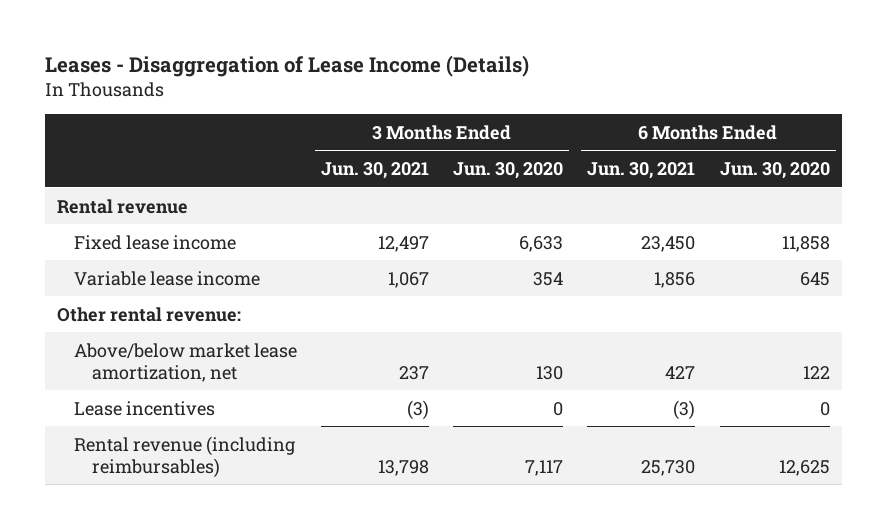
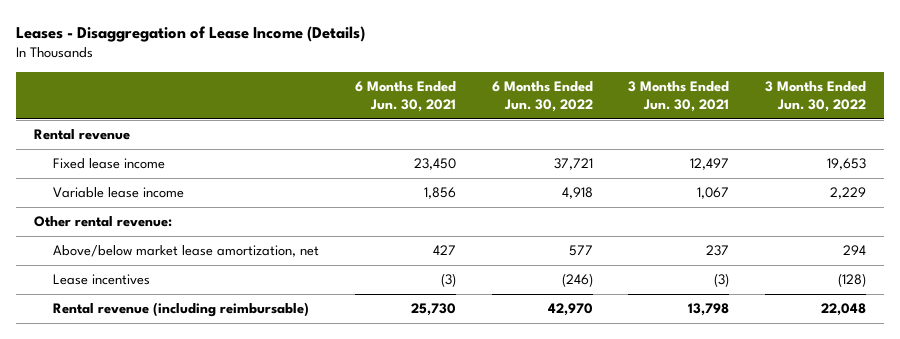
- | 3 Months Ended Jun. 30, 2021 | 3 Months Ended Jun. 30, 2020 | 6 Months Ended Jun. 30, 2021 | 6 Months Ended Jun. 30, 2020
+ | 6 Months Ended Jun. 30, 2021 | 6 Months Ended Jun. 30, 2022 | 3 Months Ended Jun. 30, 2021 | 3 Months Ended Jun. 30, 2022
- Rental revenue (including reimbursables) | 13,798 | 7,117 | 25,730 | 12,625
+ Rental revenue (including reimbursable) | 25,730 | 42,970 | 13,798 | 22,048

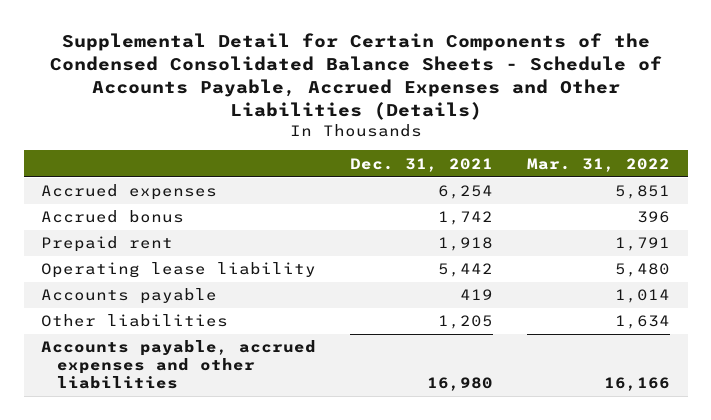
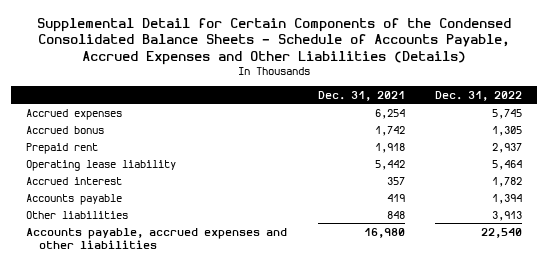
- | Dec. 31, 2021 | Mar. 31, 2022
+ | Dec. 31, 2021 | Dec. 31, 2022
+ Accrued interest | 357 | 1,782
- Other liabilities | 1,205 | 1,634
+ Other liabilities | 848 | 3,913

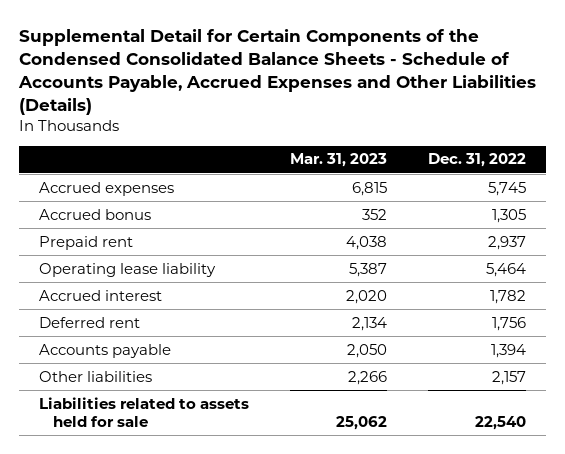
- | Dec. 31, 2021 | Dec. 31, 2022
+ | Mar. 31, 2023 | Dec. 31, 2022
+ Deferred rent | 2,134 | 1,756
- Other liabilities | 848 | 3,913
- Accounts payable, accrued expenses and other liabilities | 16,980 | 22,540
+ Other liabilities | 2,266 | 2,157
+ Liabilities related to assets held for sale | 25,062 | 22,540

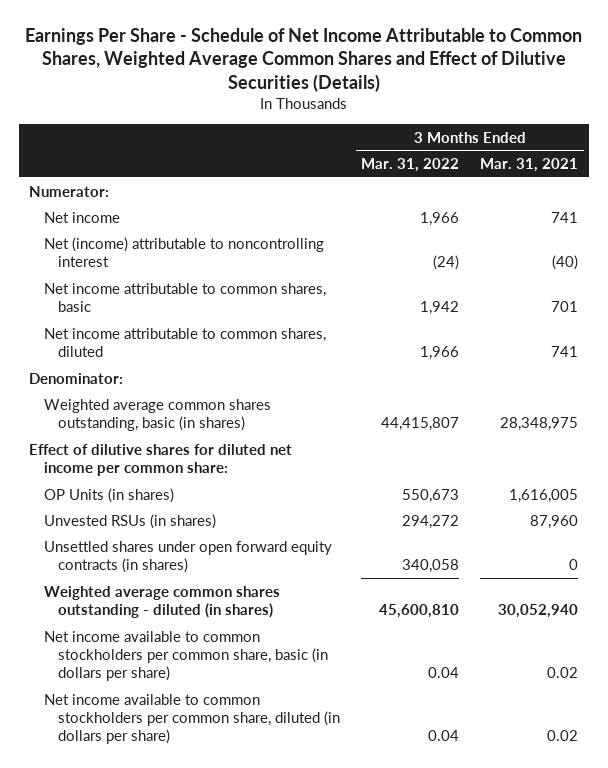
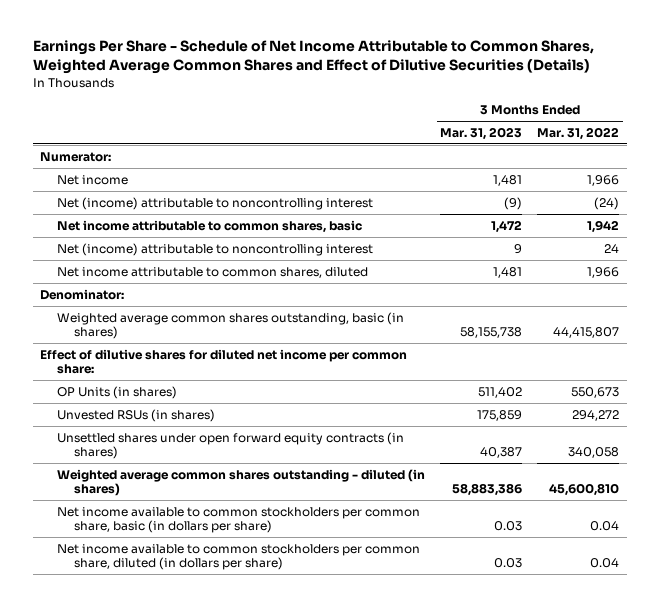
- | 3 Months Ended Mar. 31, 2022 | 3 Months Ended Mar. 31, 2021
+ | 3 Months Ended Mar. 31, 2023 | 3 Months Ended Mar. 31, 2022
+ Net (income) attributable to noncontrolling interest | 9 | 24

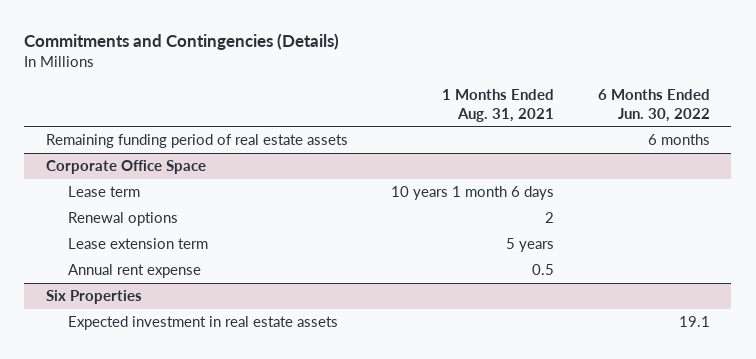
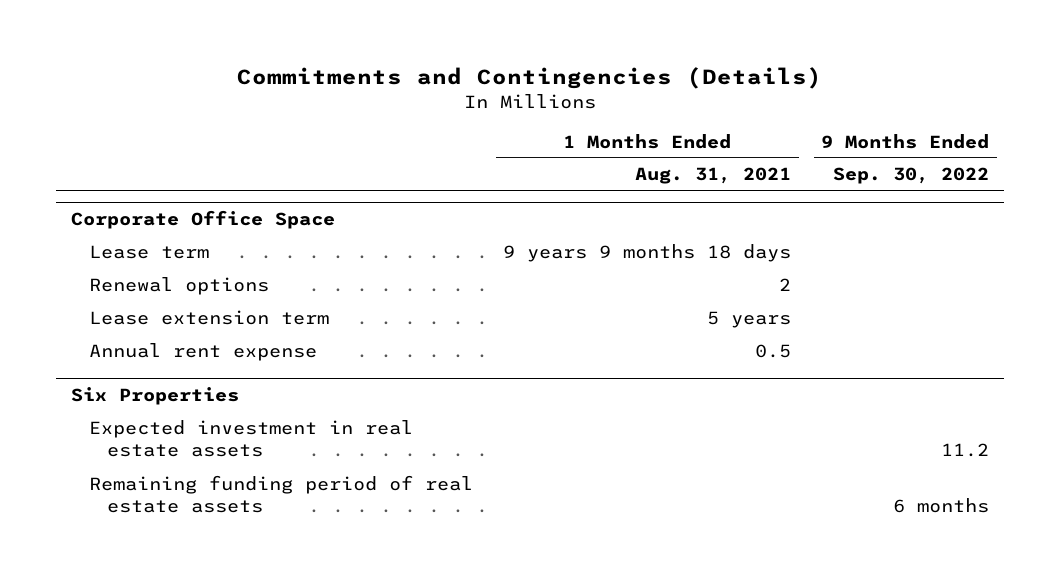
- | 1 Months Ended Aug. 31, 2021 | 6 Months Ended Jun. 30, 2022
+ | 1 Months Ended Aug. 31, 2021 | 9 Months Ended Sep. 30, 2022
- Remaining funding period of real estate assets | | 6 months
@ Corporate Office Space
- Lease term | 10 years 1 month 6 days |
+ Lease term | 9 years 9 months 18 days |
@ Six Properties
+ Remaining funding period of real estate assets | | 6 months

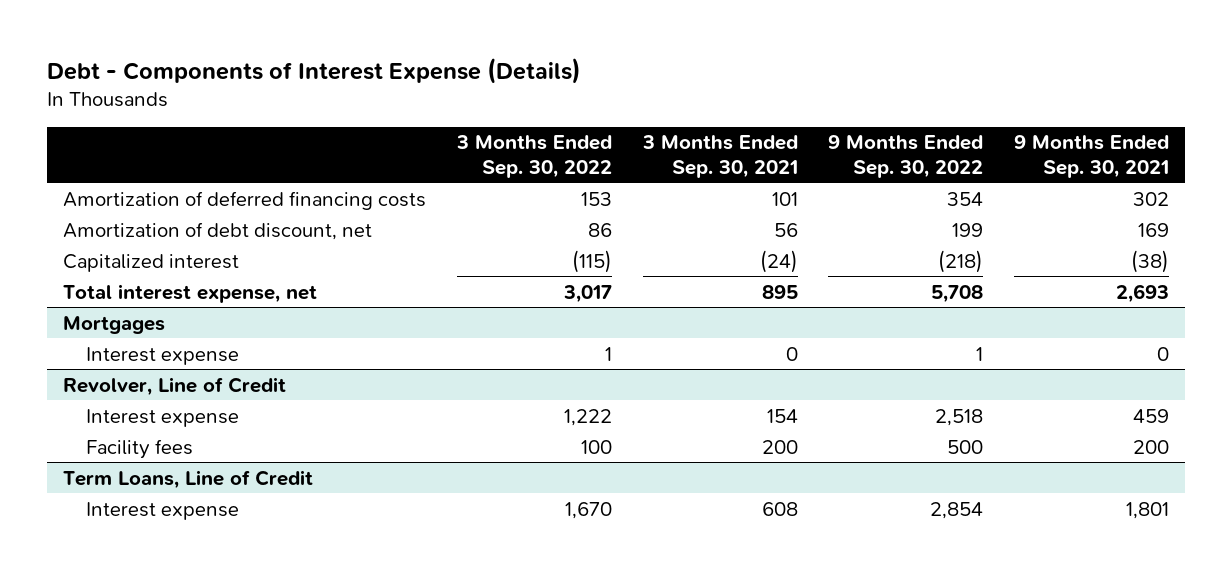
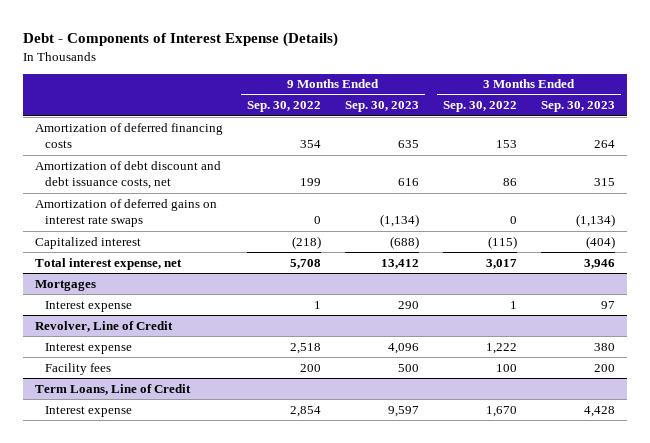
- | 3 Months Ended Sep. 30, 2022 | 3 Months Ended Sep. 30, 2021 | 9 Months Ended Sep. 30, 2022 | 9 Months Ended Sep. 30, 2021
+ | 9 Months Ended Sep. 30, 2022 | 9 Months Ended Sep. 30, 2023 | 3 Months Ended Sep. 30, 2022 | 3 Months Ended Sep. 30, 2023
- Amortization of debt discount, net | 86 | 56 | 199 | 169
+ Amortization of debt discount and debt issuance costs, net | 199 | 616 | 86 | 315
+ Amortization of deferred gains on interest rate swaps | 0 | (1,134) | 0 | (1,134)
@ Revolver, Line of Credit
- Facility fees | 100 | 200 | 500 | 200
+ Facility fees | 200 | 500 | 100 | 200

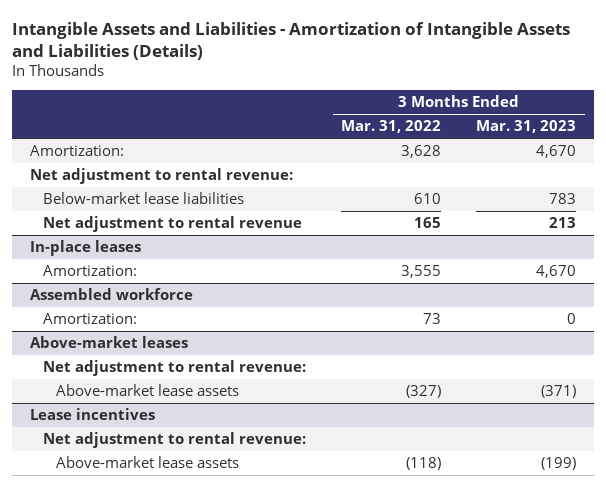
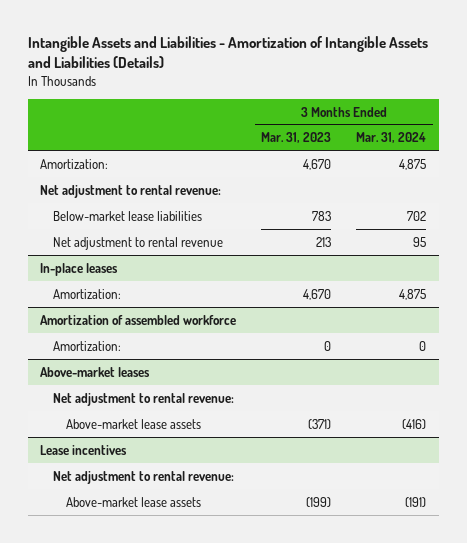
- | 3 Months Ended Mar. 31, 2022 | 3 Months Ended Mar. 31, 2023
+ | 3 Months Ended Mar. 31, 2023 | 3 Months Ended Mar. 31, 2024
- Assembled workforce
+ Amortization of assembled workforce

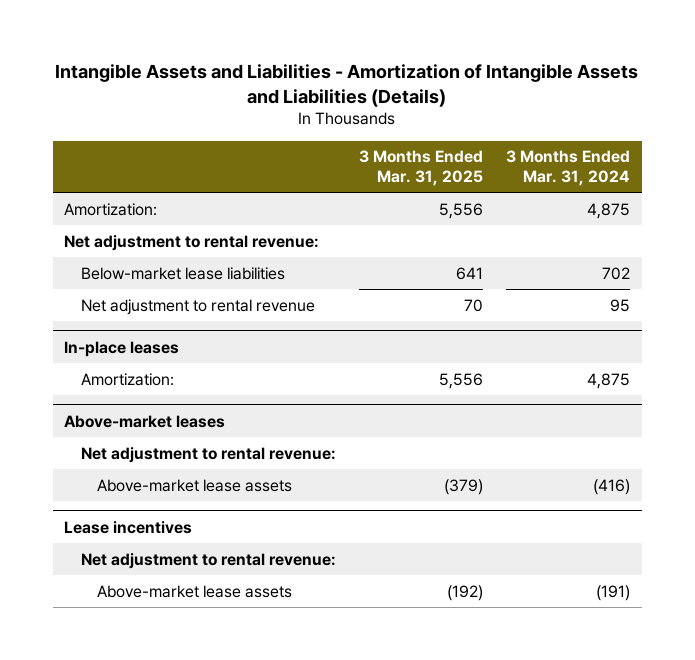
- | 3 Months Ended Mar. 31, 2023 | 3 Months Ended Mar. 31, 2024
+ | 3 Months Ended Mar. 31, 2025 | 3 Months Ended Mar. 31, 2024
- Amortization of assembled workforce
- Amortization: | 0 | 0

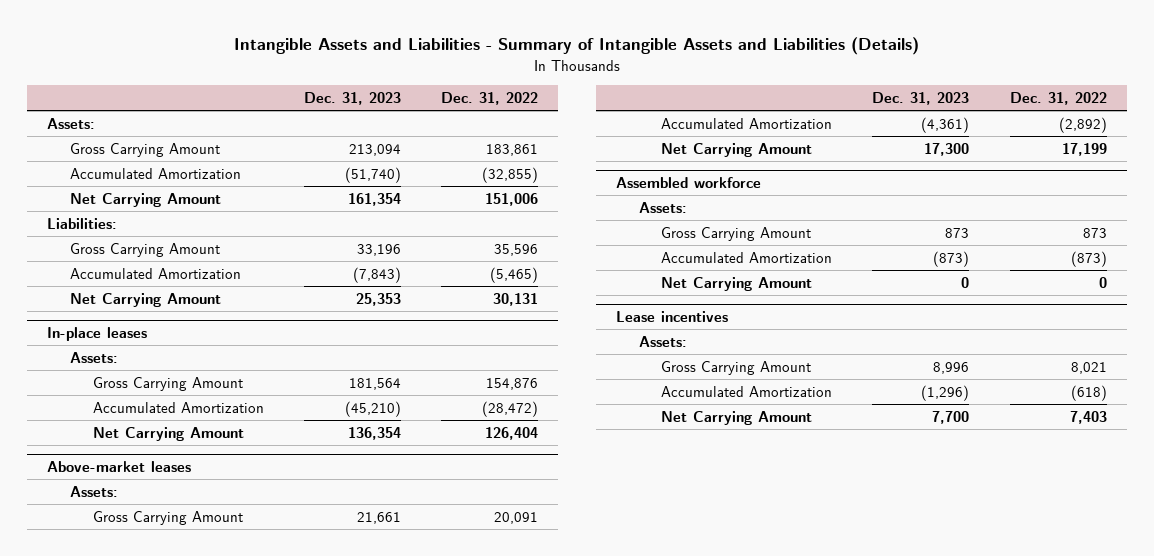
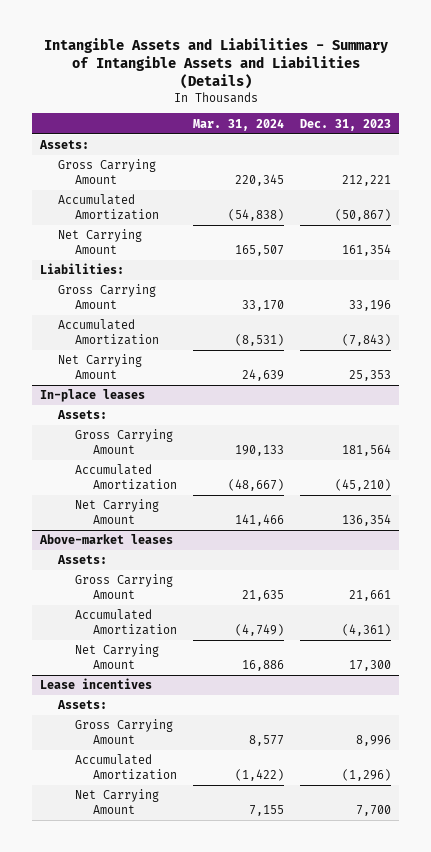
- | Dec. 31, 2023 | Dec. 31, 2022
+ | Mar. 31, 2024 | Dec. 31, 2023
- Gross Carrying Amount | 213,094 | 183,861
- Accumulated Amortization | (51,740) | (32,855)
+ Gross Carrying Amount | 220,345 | 212,221
+ Accumulated Amortization | (54,838) | (50,867)
- Assembled workforce
- Assets:
- Gross Carrying Amount | 873 | 873
- Accumulated Amortization | (873) | (873)
- Net Carrying Amount | 0 | 0

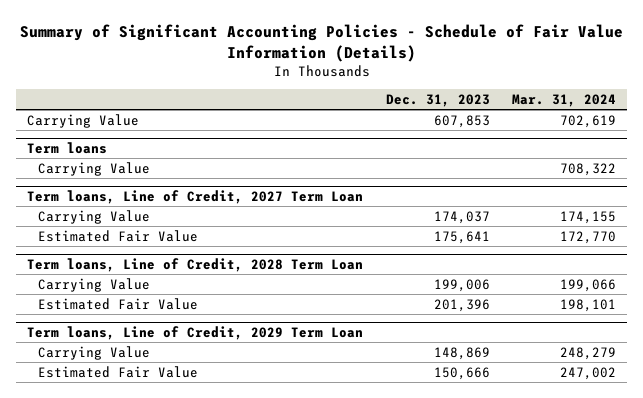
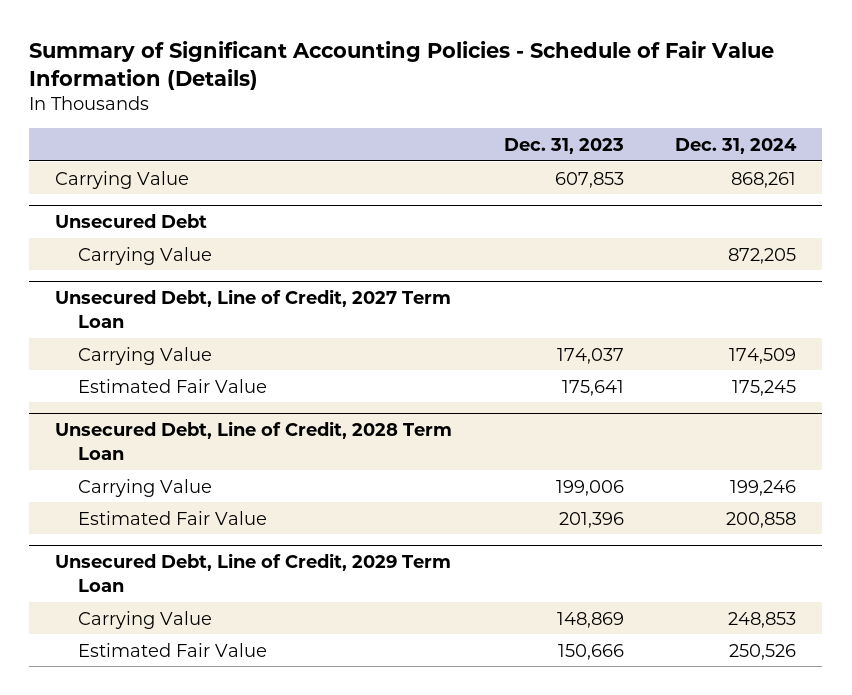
- | Dec. 31, 2023 | Mar. 31, 2024
+ | Dec. 31, 2023 | Dec. 31, 2024
- Term loans
+ Unsecured Debt
- Term loans, Line of Credit, 2027 Term Loan
+ Unsecured Debt, Line of Credit, 2027 Term Loan
- Term loans, Line of Credit, 2028 Term Loan
+ Unsecured Debt, Line of Credit, 2028 Term Loan
- Term loans, Line of Credit, 2029 Term Loan
+ Unsecured Debt, Line of Credit, 2029 Term Loan

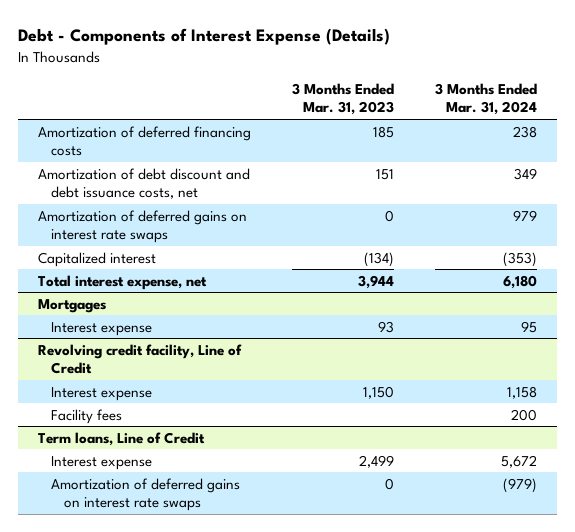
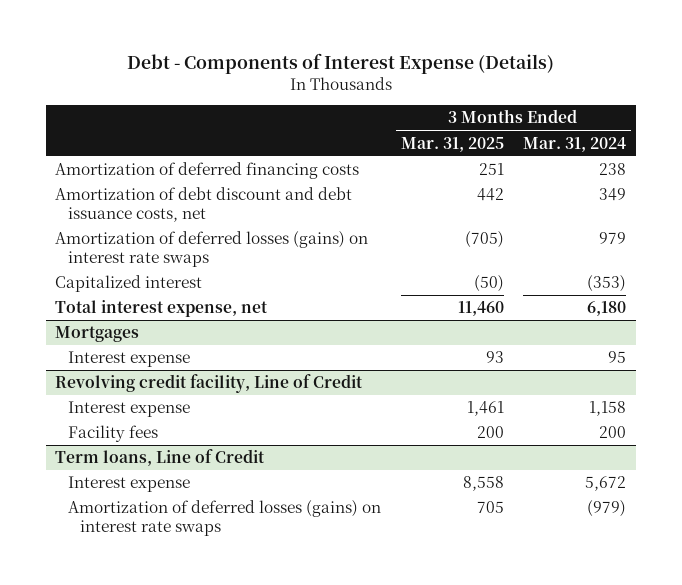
- | 3 Months Ended Mar. 31, 2023 | 3 Months Ended Mar. 31, 2024
+ | 3 Months Ended Mar. 31, 2025 | 3 Months Ended Mar. 31, 2024
- Amortization of deferred gains on interest rate swaps | 0 | 979
+ Amortization of deferred losses (gains) on interest rate swaps | (705) | 979
@ Term loans, Line of Credit
- Amortization of deferred gains on interest rate swaps | 0 | (979)
+ Amortization of deferred losses (gains) on interest rate swaps | 705 | (979)

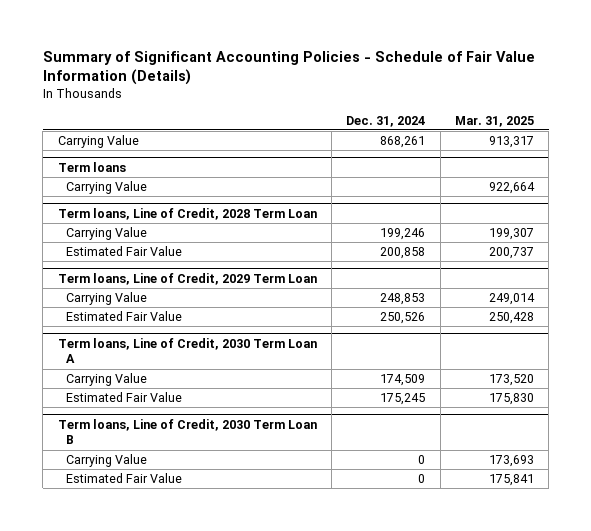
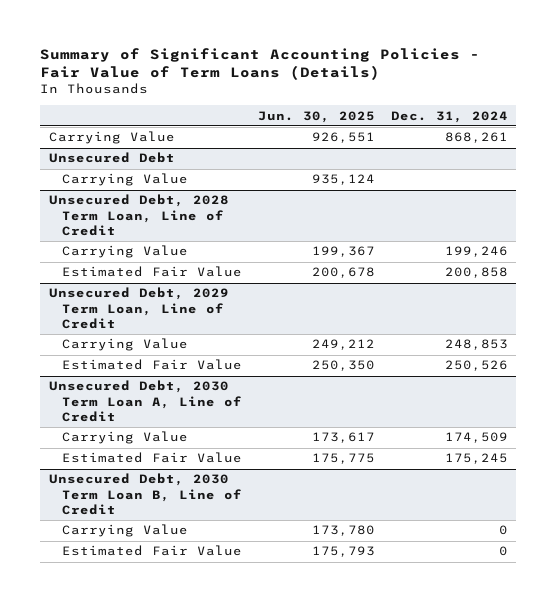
- Summary of Significant Accounting Policies - Schedule of Fair Value Information (Details)
+ Summary of Significant Accounting Policies - Fair Value of Term Loans (Details)
- | Dec. 31, 2024 | Mar. 31, 2025
+ | Jun. 30, 2025 | Dec. 31, 2024
- Term loans
+ Unsecured Debt
- Term loans, Line of Credit, 2028 Term Loan
+ Unsecured Debt, 2028 Term Loan, Line of Credit
- Term loans, Line of Credit, 2029 Term Loan
+ Unsecured Debt, 2029 Term Loan, Line of Credit
- Term loans, Line of Credit, 2030 Term Loan A
+ Unsecured Debt, 2030 Term Loan A, Line of Credit
- Term loans, Line of Credit, 2030 Term Loan B
+ Unsecured Debt, 2030 Term Loan B, Line of Credit

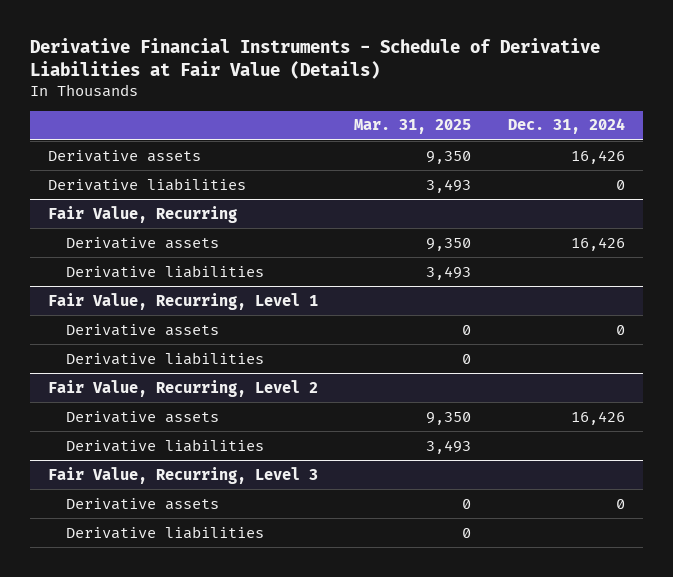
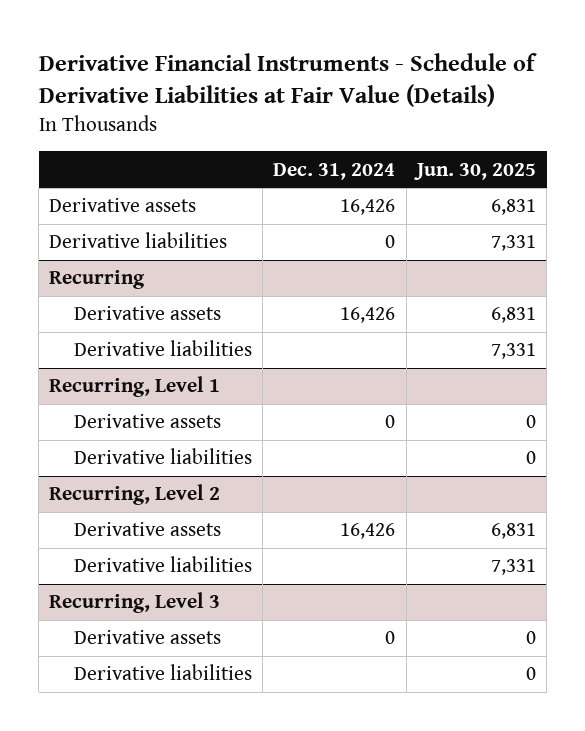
- | Mar. 31, 2025 | Dec. 31, 2024
+ | Dec. 31, 2024 | Jun. 30, 2025
- Fair Value, Recurring
+ Recurring
- Fair Value, Recurring, Level 1
+ Recurring, Level 1
- Fair Value, Recurring, Level 2
+ Recurring, Level 2
- Fair Value, Recurring, Level 3
+ Recurring, Level 3

